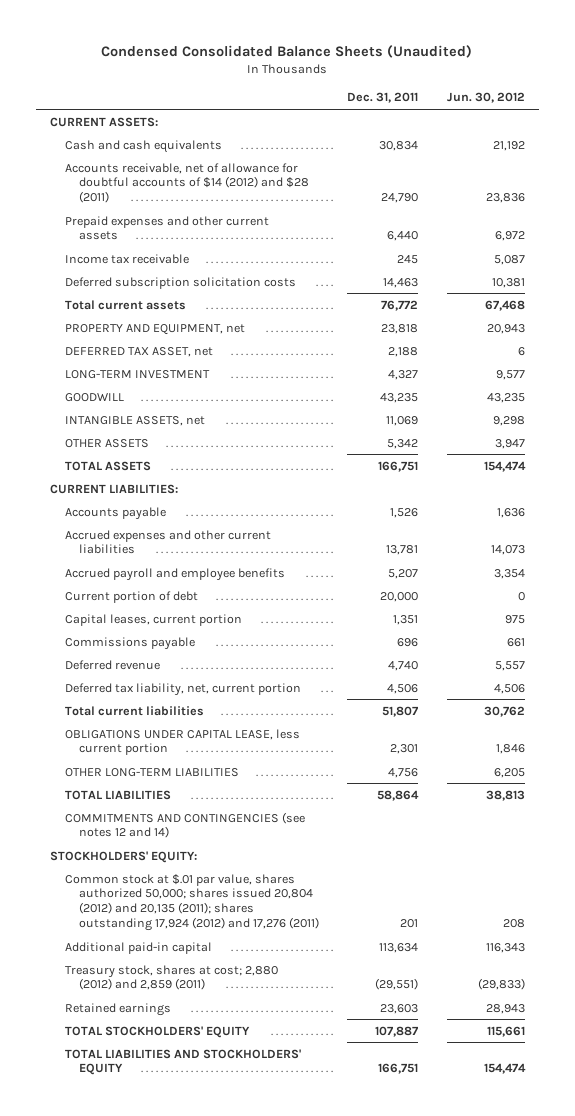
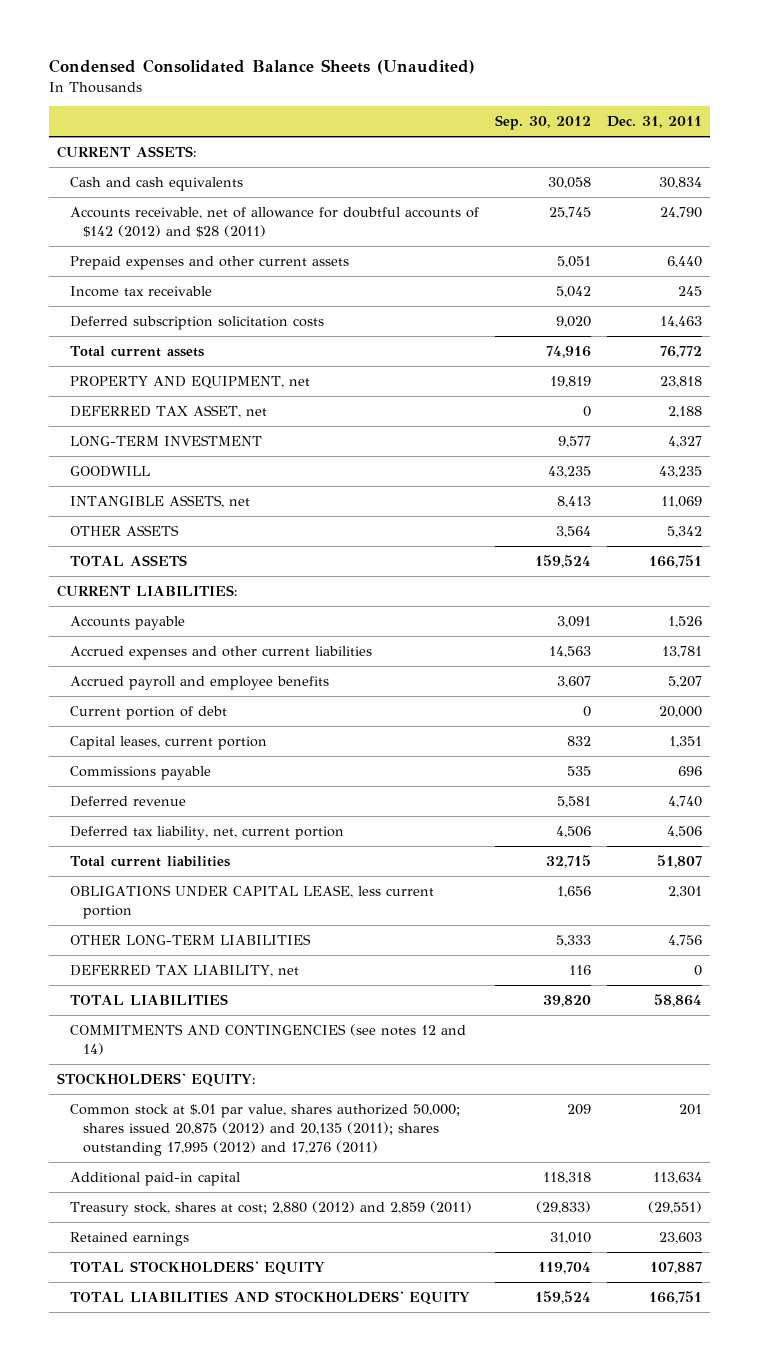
- | Dec. 31, 2011 | Jun. 30, 2012
+ | Sep. 30, 2012 | Dec. 31, 2011
- Accounts receivable, net of allowance for doubtful accounts of $14 (2012) and $28 (2011) | 24,790 | 23,836
+ Accounts receivable, net of allowance for doubtful accounts of $142 (2012) and $28 (2011) | 25,745 | 24,790
+ DEFERRED TAX LIABILITY, net | 116 | 0
- Common stock at $.01 par value, shares authorized 50,000; shares issued 20,804 (2012) and 20,135 (2011); shares outstanding 17,924 (2012) and 17,276 (2011) | 201 | 208
+ Common stock at $.01 par value, shares authorized 50,000; shares issued 20,875 (2012) and 20,135 (2011); shares outstanding 17,995 (2012) and 17,276 (2011) | 209 | 201

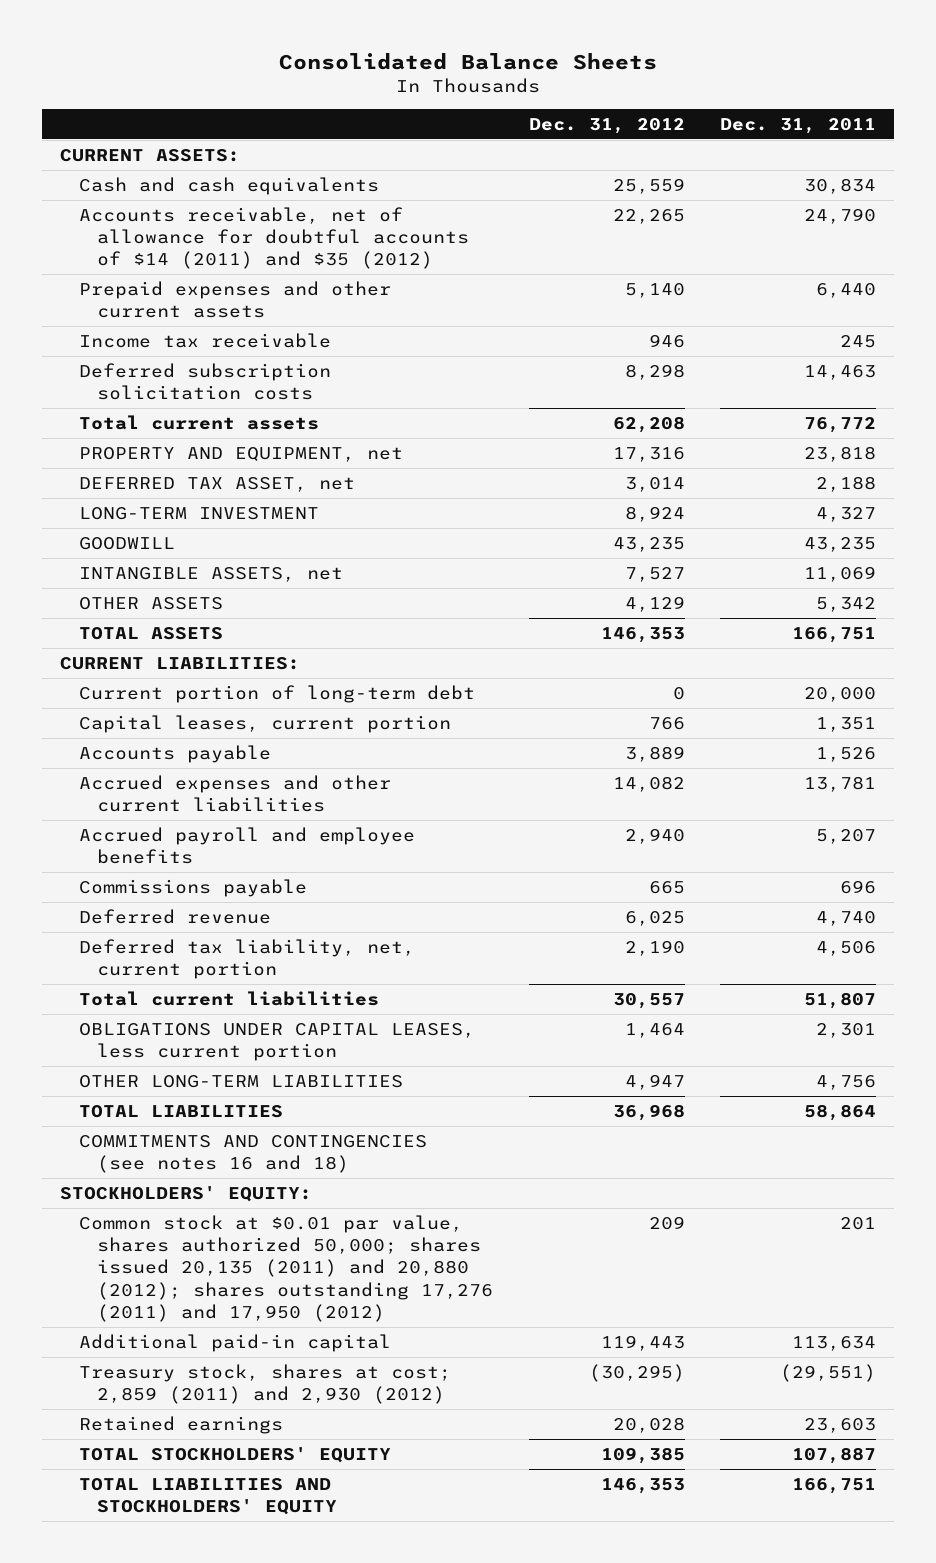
- Condensed Consolidated Balance Sheets (Unaudited)
+ Consolidated Balance Sheets
- | Sep. 30, 2012 | Dec. 31, 2011
+ | Dec. 31, 2012 | Dec. 31, 2011
- Accounts receivable, net of allowance for doubtful accounts of $142 (2012) and $28 (2011) | 25,745 | 24,790
+ Accounts receivable, net of allowance for doubtful accounts of $14 (2011) and $35 (2012) | 22,265 | 24,790
+ Current portion of long-term debt | 0 | 20,000
moved up: Capital leases, current portion | 766 | 1,351
- Current portion of debt | 0 | 20,000
- OBLIGATIONS UNDER CAPITAL LEASE, less current portion | 1,656 | 2,301
+ OBLIGATIONS UNDER CAPITAL LEASES, less current portion | 1,464 | 2,301
- DEFERRED TAX LIABILITY, net | 116 | 0
- COMMITMENTS AND CONTINGENCIES (see notes 12 and 14)
+ COMMITMENTS AND CONTINGENCIES (see notes 16 and 18)
- Common stock at $.01 par value, shares authorized 50,000; shares issued 20,875 (2012) and 20,135 (2011); shares outstanding 17,995 (2012) and 17,276 (2011) | 209 | 201
+ Common stock at $0.01 par value, shares authorized 50,000; shares issued 20,135 (2011) and 20,880 (2012); shares outstanding 17,276 (2011) and 17,950 (2012) | 209 | 201
- Treasury stock, shares at cost; 2,880 (2012) and 2,859 (2011) | (29,833) | (29,551)
+ Treasury stock, shares at cost; 2,859 (2011) and 2,930 (2012) | (30,295) | (29,551)

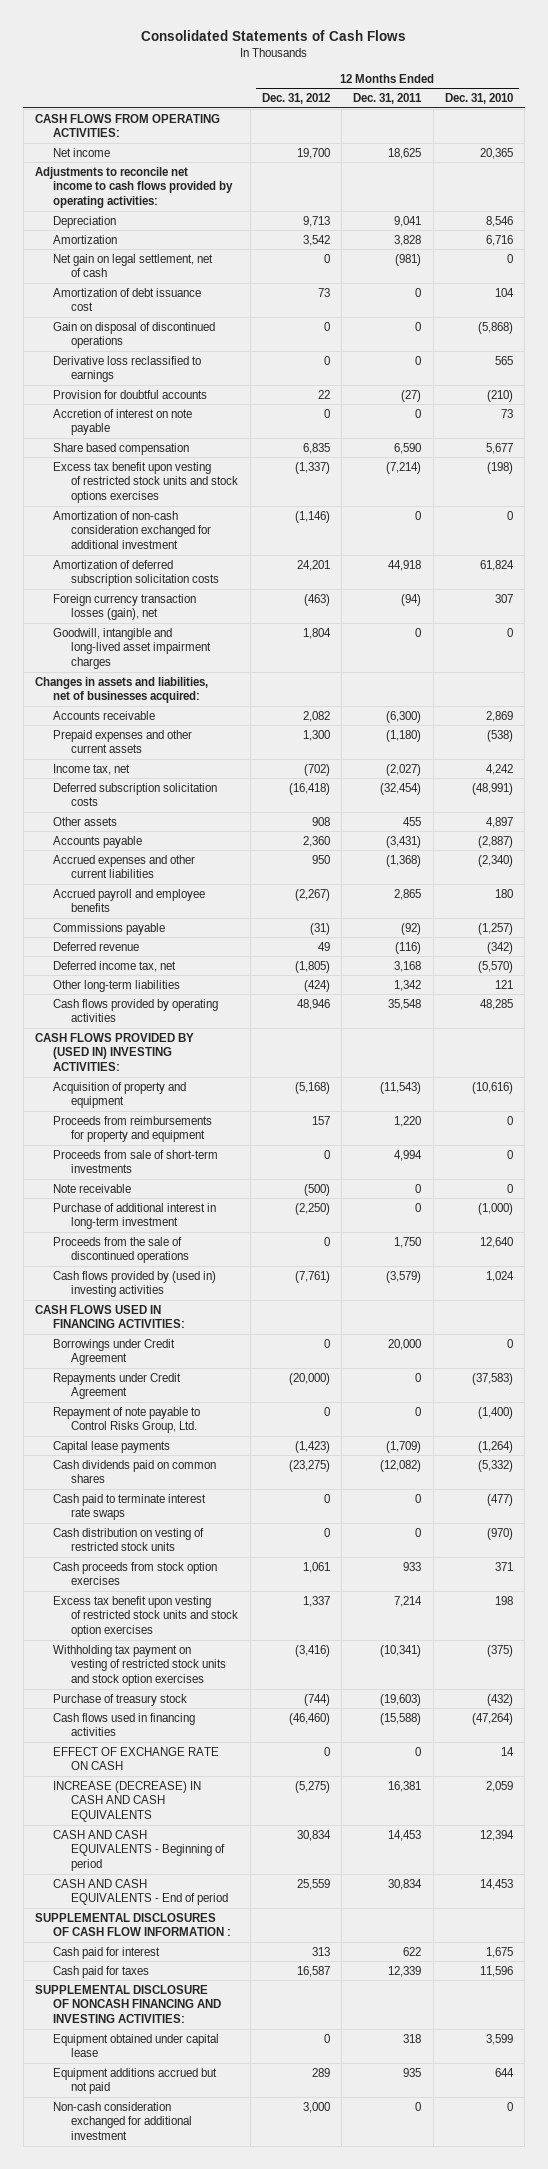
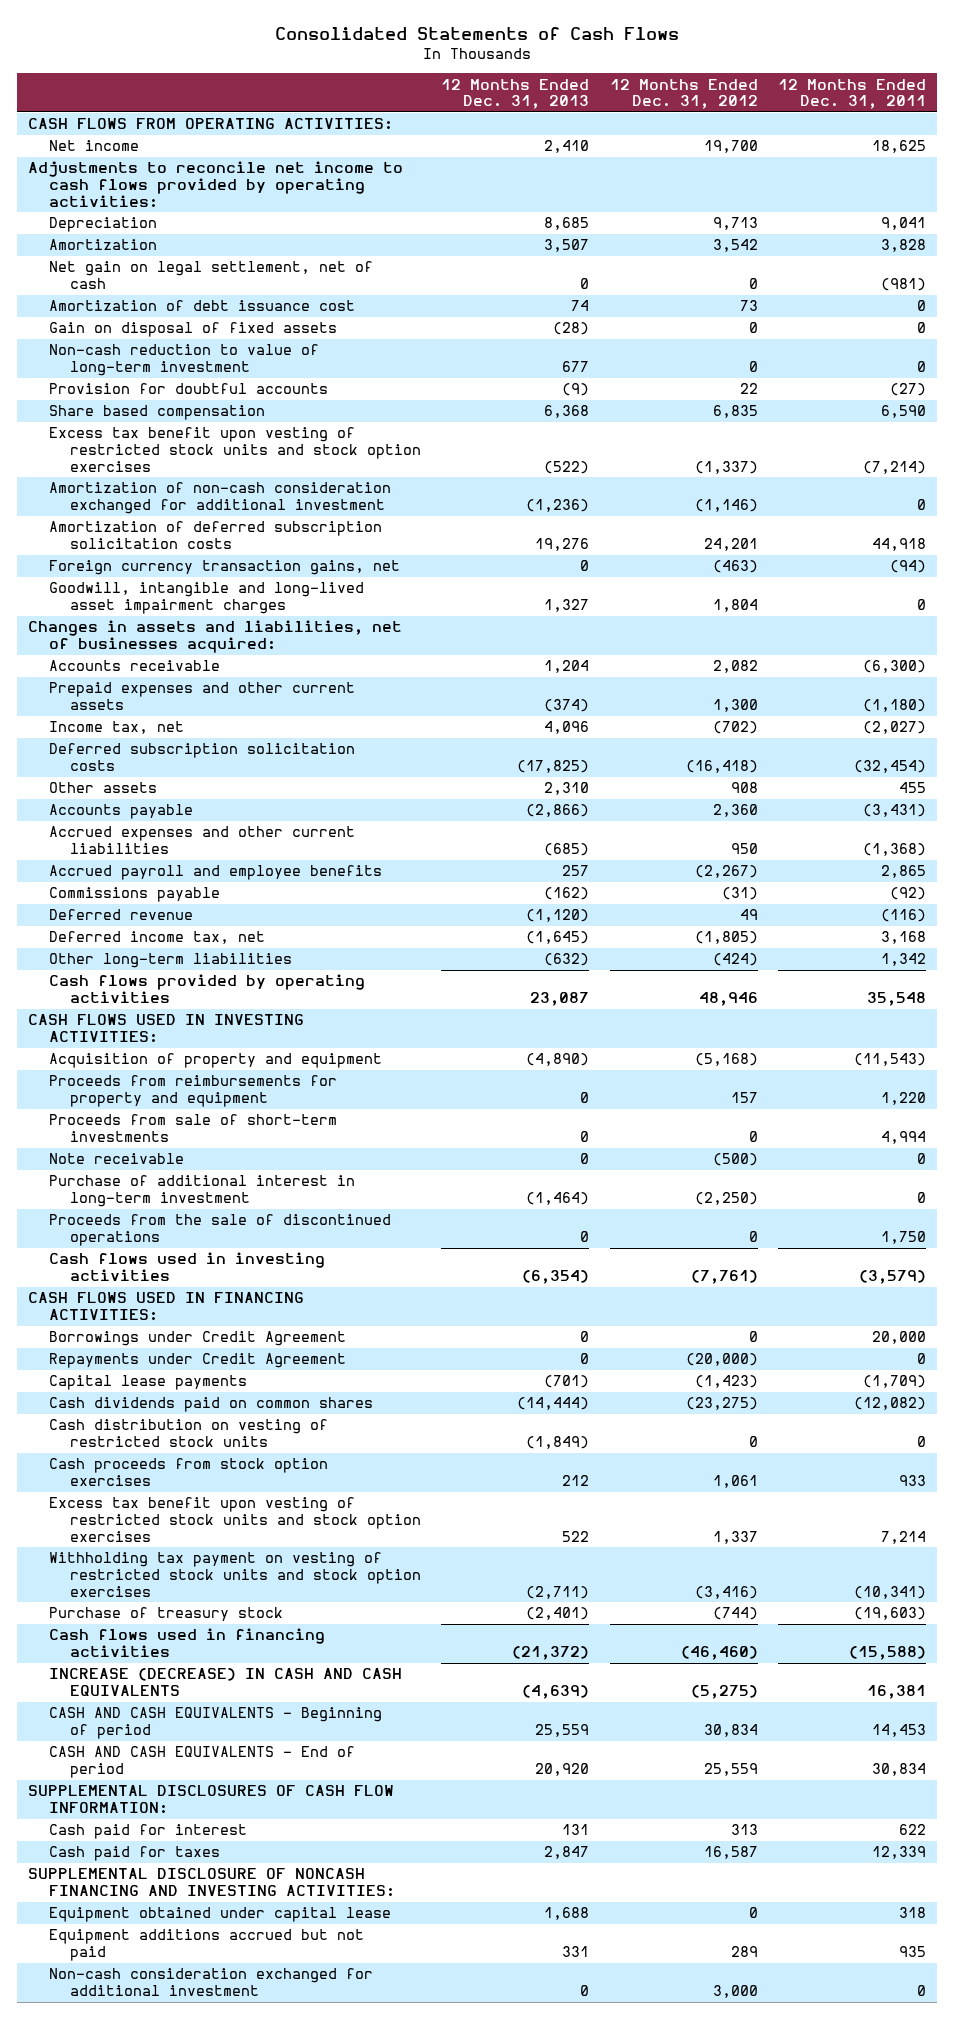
- | 12 Months Ended Dec. 31, 2012 | 12 Months Ended Dec. 31, 2011 | 12 Months Ended Dec. 31, 2010
+ | 12 Months Ended Dec. 31, 2013 | 12 Months Ended Dec. 31, 2012 | 12 Months Ended Dec. 31, 2011
- Gain on disposal of discontinued operations | 0 | 0 | (5,868)
- Derivative loss reclassified to earnings | 0 | 0 | 565
+ Gain on disposal of fixed assets | (28) | 0 | 0
+ Non-cash reduction to value of long-term investment | 677 | 0 | 0
- Accretion of interest on note payable | 0 | 0 | 73
- Excess tax benefit upon vesting of restricted stock units and stock options exercises | (1,337) | (7,214) | (198)
+ Excess tax benefit upon vesting of restricted stock units and stock option exercises | (522) | (1,337) | (7,214)
- Foreign currency transaction losses (gain), net | (463) | (94) | 307
+ Foreign currency transaction gains, net | 0 | (463) | (94)
- CASH FLOWS PROVIDED BY (USED IN) INVESTING ACTIVITIES:
+ CASH FLOWS USED IN INVESTING ACTIVITIES:
- Cash flows provided by (used in) investing activities | (7,761) | (3,579) | 1,024
+ Cash flows used in investing activities | (6,354) | (7,761) | (3,579)
- Repayment of note payable to Control Risks Group, Ltd. | 0 | 0 | (1,400)
- Cash paid to terminate interest rate swaps | 0 | 0 | (477)
- EFFECT OF EXCHANGE RATE ON CASH | 0 | 0 | 14
- SUPPLEMENTAL DISCLOSURES OF CASH FLOW INFORMATION :
+ SUPPLEMENTAL DISCLOSURES OF CASH FLOW INFORMATION:

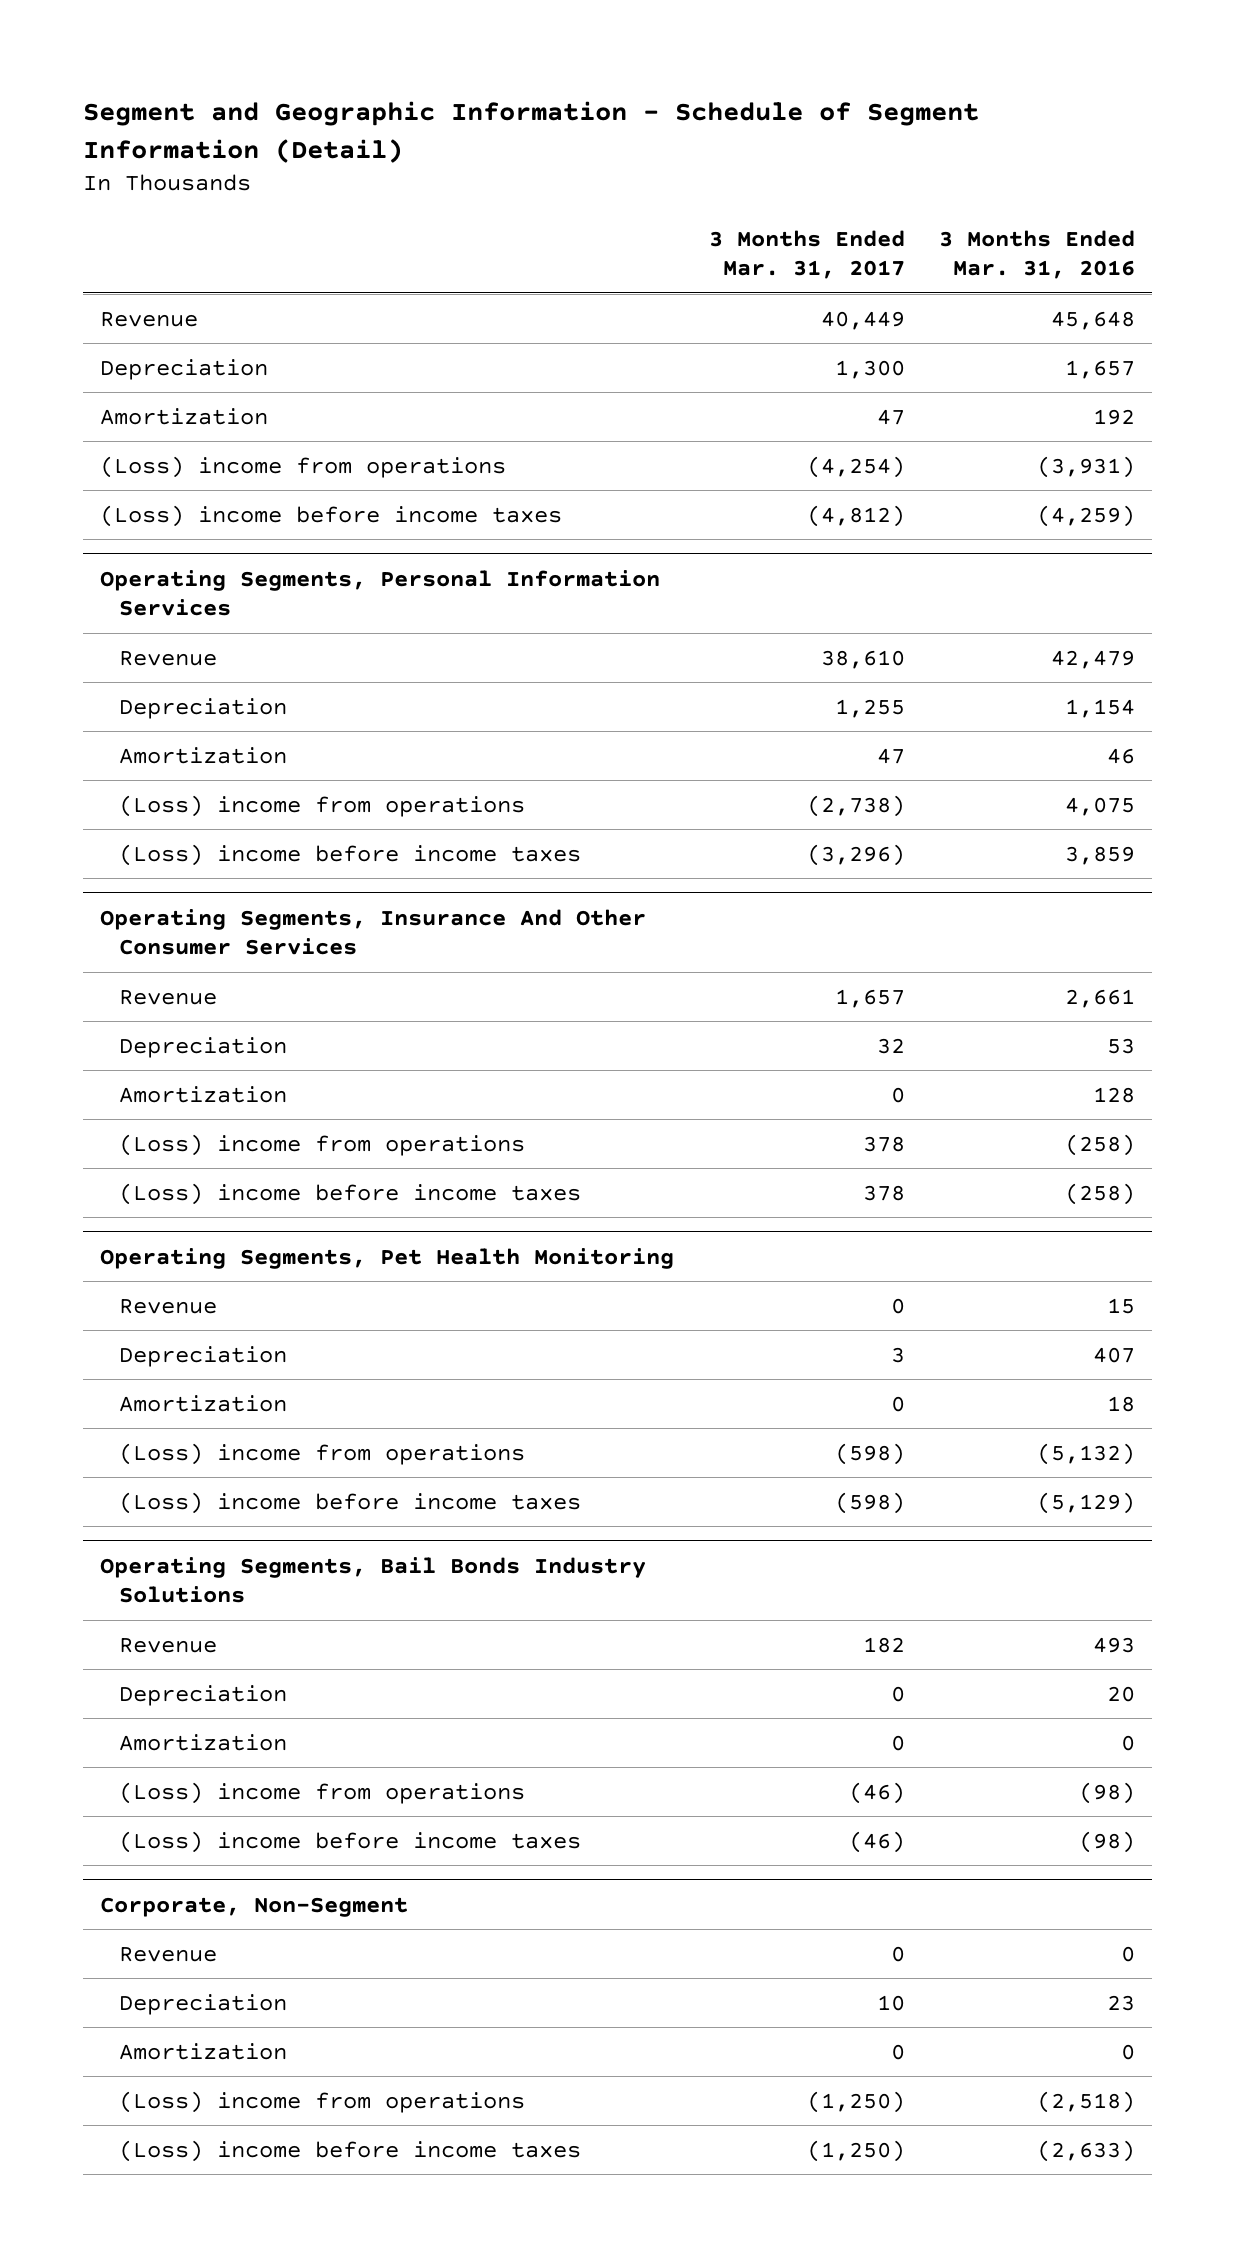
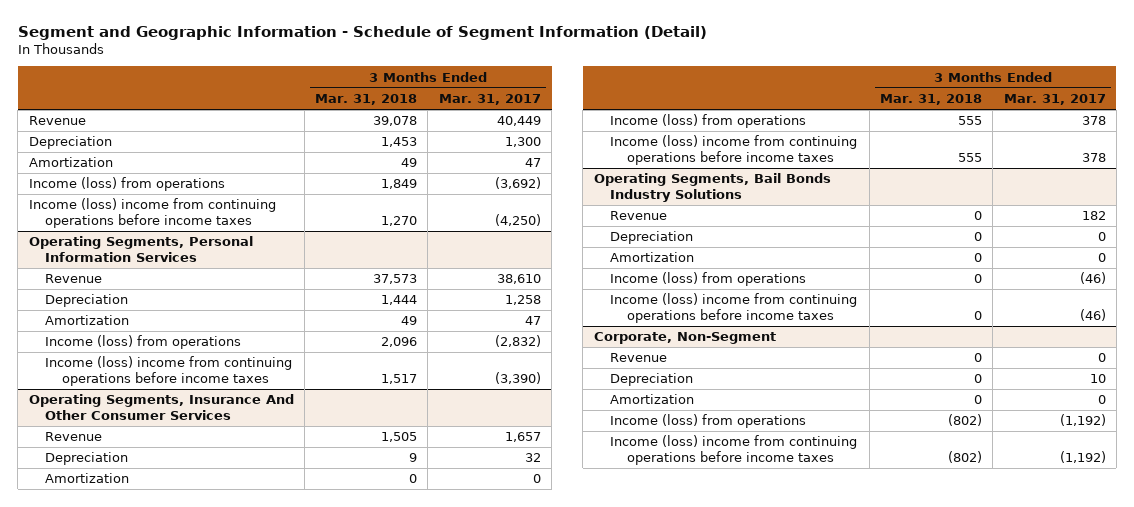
- | 3 Months Ended Mar. 31, 2017 | 3 Months Ended Mar. 31, 2016
+ | 3 Months Ended Mar. 31, 2018 | 3 Months Ended Mar. 31, 2017
- (Loss) income from operations | (4,254) | (3,931)
- (Loss) income before income taxes | (4,812) | (4,259)
+ Income (loss) from operations | 1,849 | (3,692)
+ Income (loss) income from continuing operations before income taxes | 1,270 | (4,250)
@ Operating Segments, Personal Information Services
- Depreciation | 1,255 | 1,154
+ Depreciation | 1,444 | 1,258
- (Loss) income from operations | (2,738) | 4,075
- (Loss) income before income taxes | (3,296) | 3,859
+ Income (loss) from operations | 2,096 | (2,832)
+ Income (loss) income from continuing operations before income taxes | 1,517 | (3,390)
@ Operating Segments, Insurance And Other Consumer Services
- (Loss) income from operations | 378 | (258)
- (Loss) income before income taxes | 378 | (258)
- Operating Segments, Pet Health Monitoring
- Revenue | 0 | 15
- Depreciation | 3 | 407
- Amortization | 0 | 18
- (Loss) income from operations | (598) | (5,132)
- (Loss) income before income taxes | (598) | (5,129)
@ Operating Segments, Insurance And Other Consumer Services
+ Income (loss) from operations | 555 | 378
+ Income (loss) income from continuing operations before income taxes | 555 | 378
@ Operating Segments, Bail Bonds Industry Solutions
- (Loss) income from operations | (46) | (98)
- (Loss) income before income taxes | (46) | (98)
+ Income (loss) from operations | 0 | (46)
+ Income (loss) income from continuing operations before income taxes | 0 | (46)
@ Corporate, Non-Segment
- (Loss) income from operations | (1,250) | (2,518)
- (Loss) income before income taxes | (1,250) | (2,633)
+ Income (loss) from operations | (802) | (1,192)
+ Income (loss) income from continuing operations before income taxes | (802) | (1,192)

